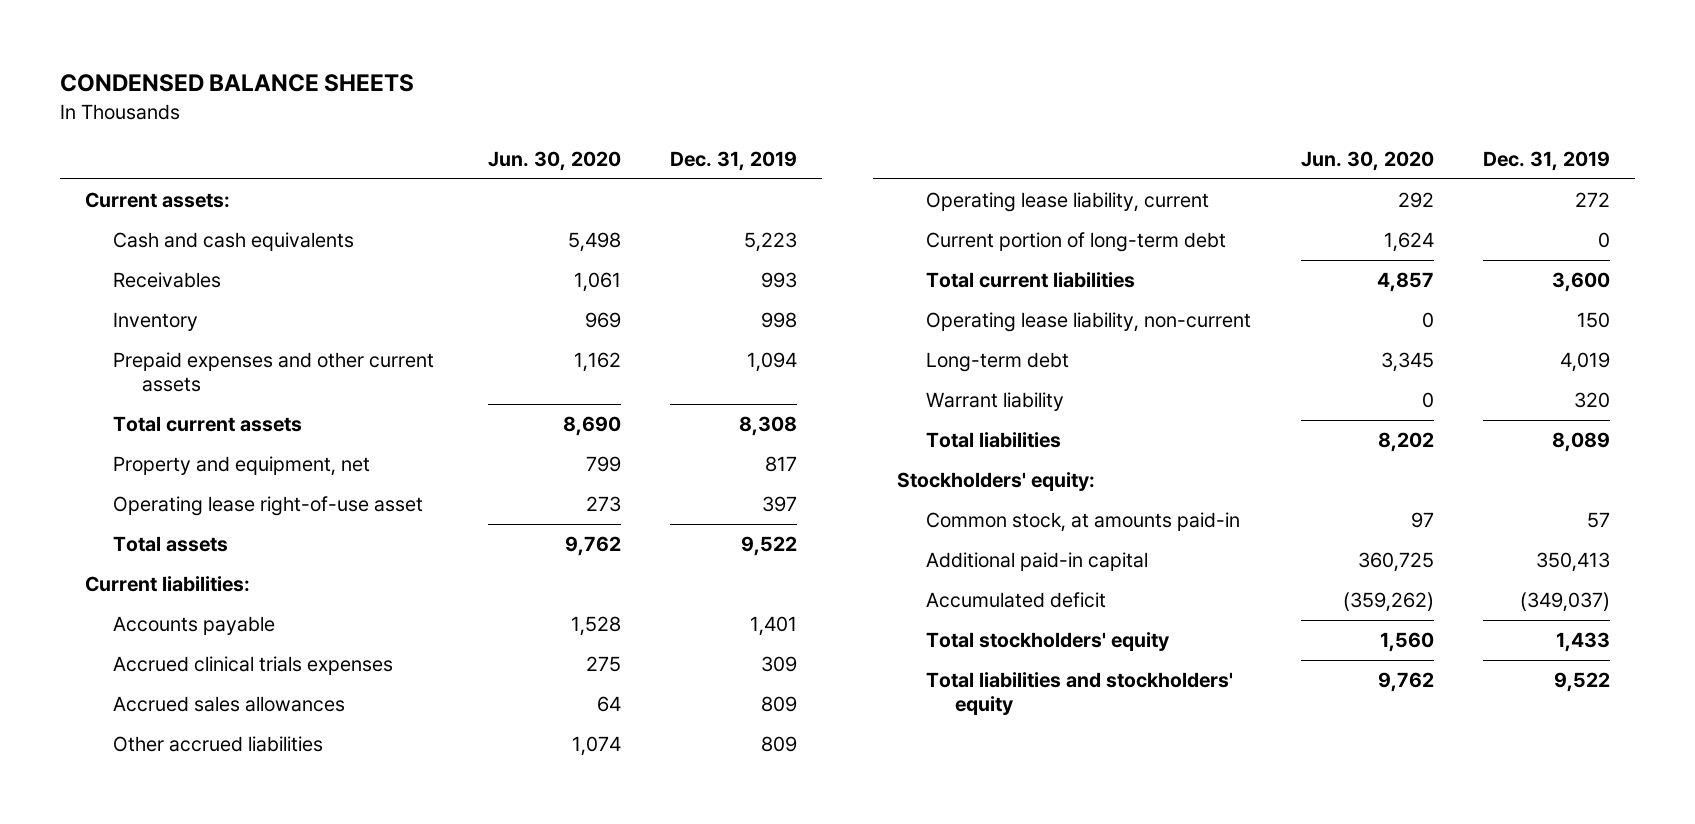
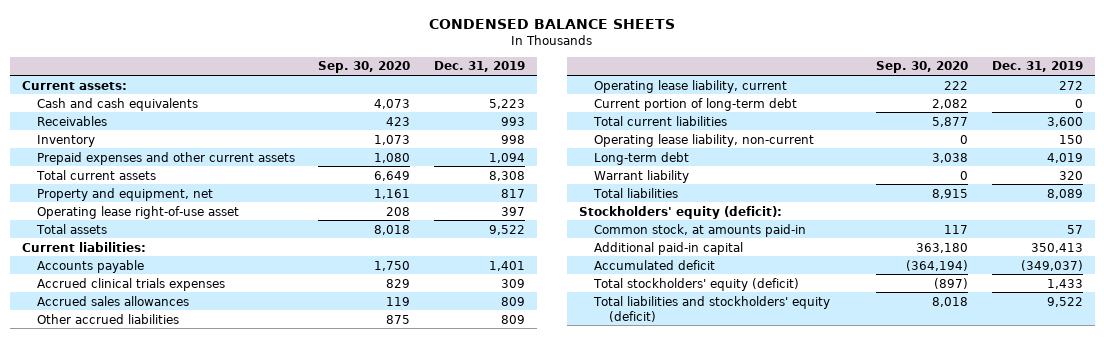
- | Jun. 30, 2020 | Dec. 31, 2019
+ | Sep. 30, 2020 | Dec. 31, 2019
- Stockholders' equity:
+ Stockholders' equity (deficit):
- Total stockholders' equity | 1,560 | 1,433
- Total liabilities and stockholders' equity | 9,762 | 9,522
+ Total stockholders' equity (deficit) | (897) | 1,433
+ Total liabilities and stockholders' equity (deficit) | 8,018 | 9,522

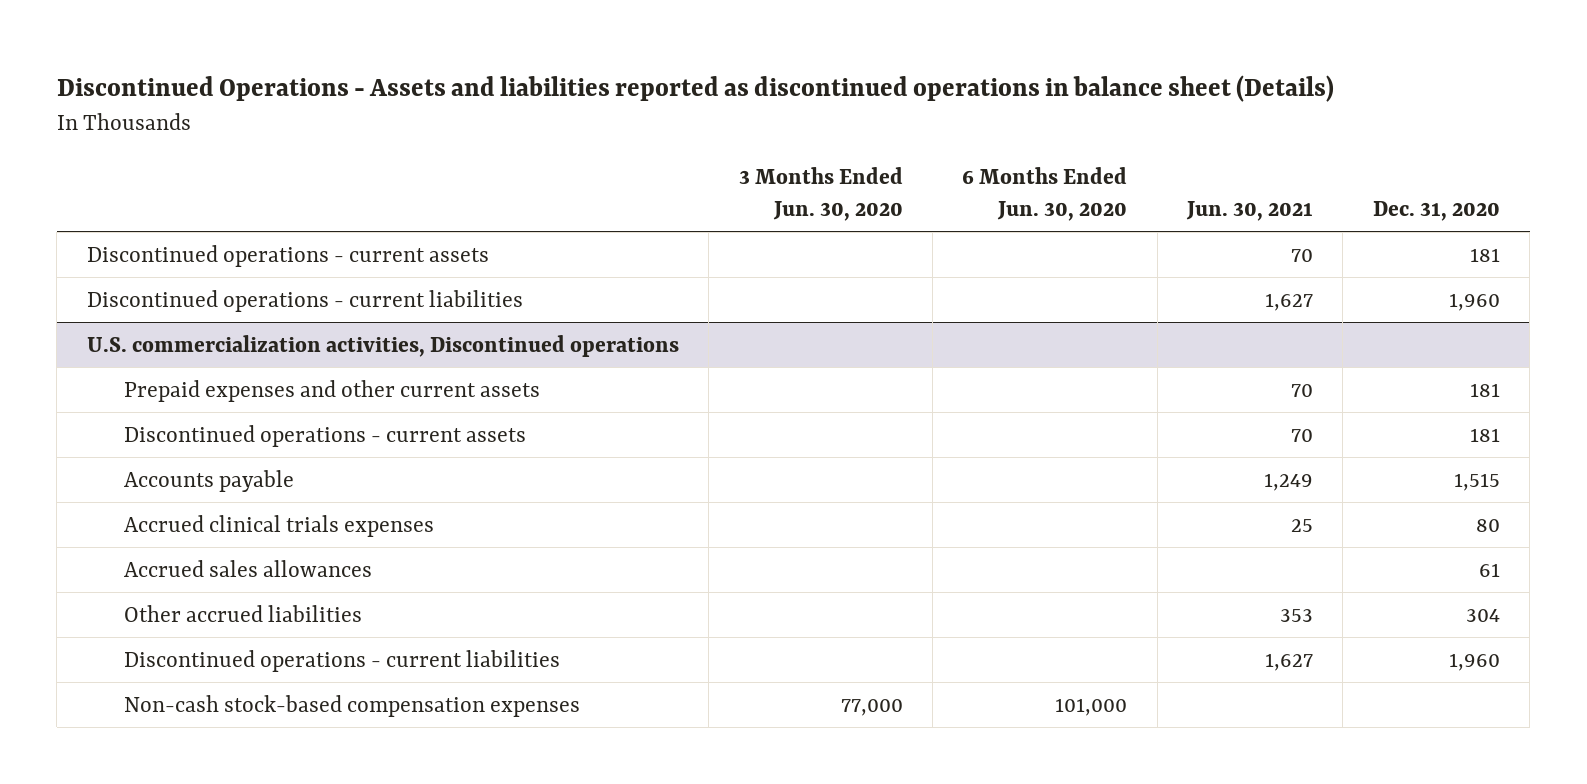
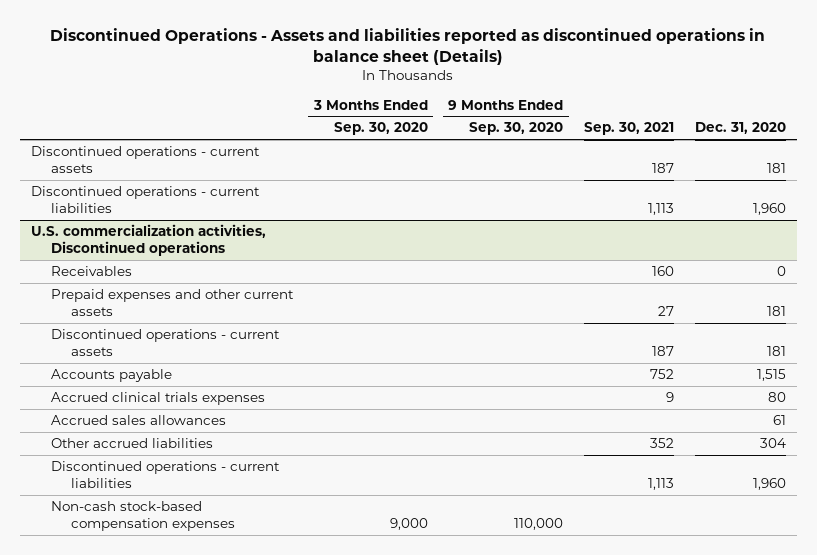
- | 3 Months Ended Jun. 30, 2020 | 6 Months Ended Jun. 30, 2020 | Jun. 30, 2021 | Dec. 31, 2020
+ | 3 Months Ended Sep. 30, 2020 | 9 Months Ended Sep. 30, 2020 | Sep. 30, 2021 | Dec. 31, 2020
@ U.S. commercialization activities, Discontinued operations
+ Receivables | | | 160 | 0

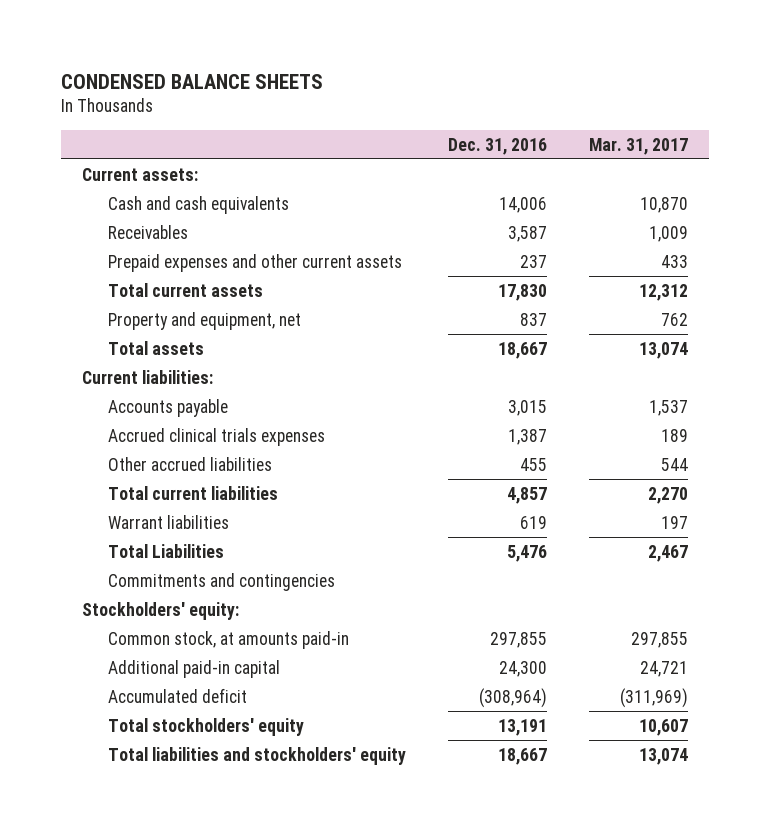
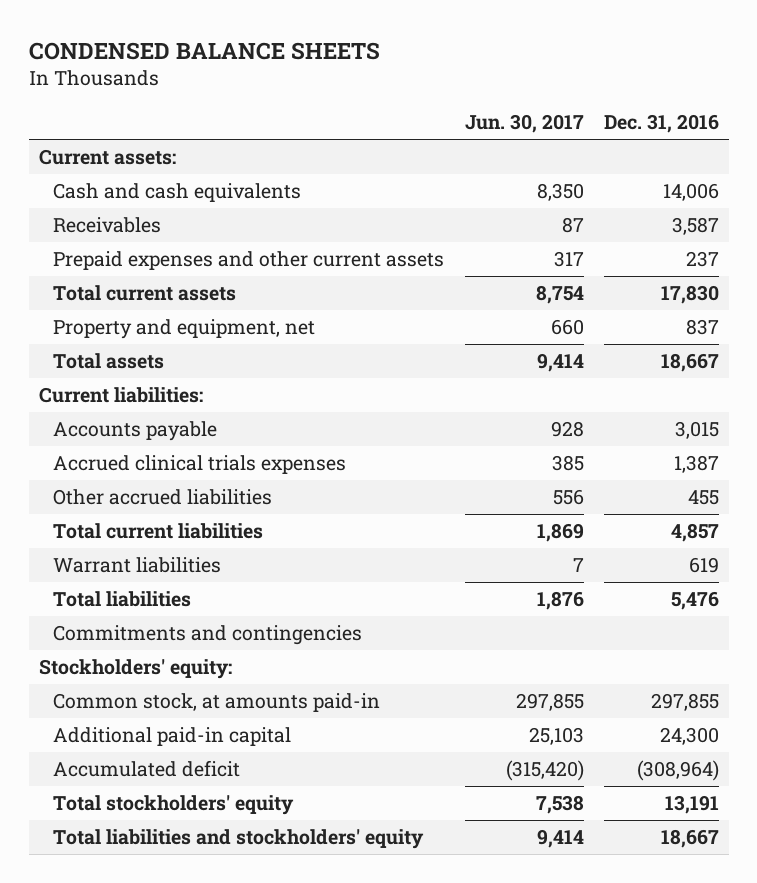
- | Dec. 31, 2016 | Mar. 31, 2017
+ | Jun. 30, 2017 | Dec. 31, 2016
- Total Liabilities | 5,476 | 2,467
+ Total liabilities | 1,876 | 5,476

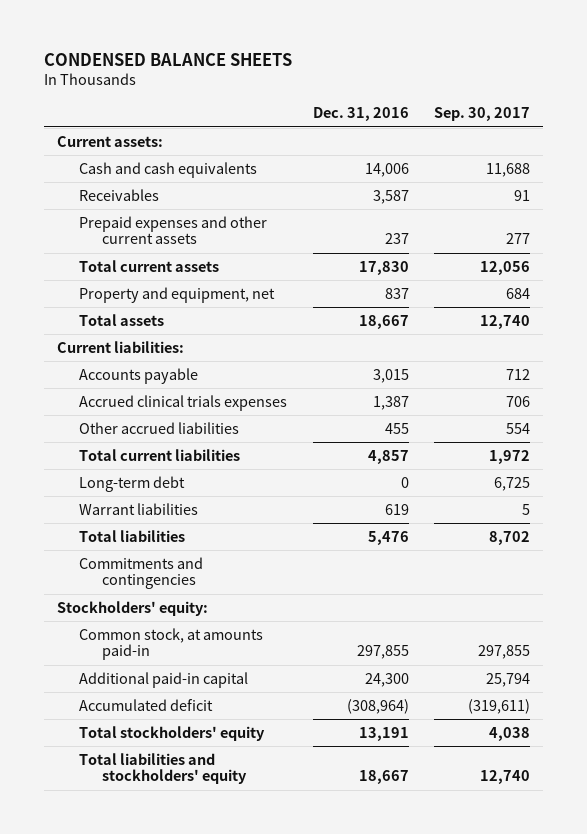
- | Jun. 30, 2017 | Dec. 31, 2016
+ | Dec. 31, 2016 | Sep. 30, 2017
+ Long-term debt | 0 | 6,725

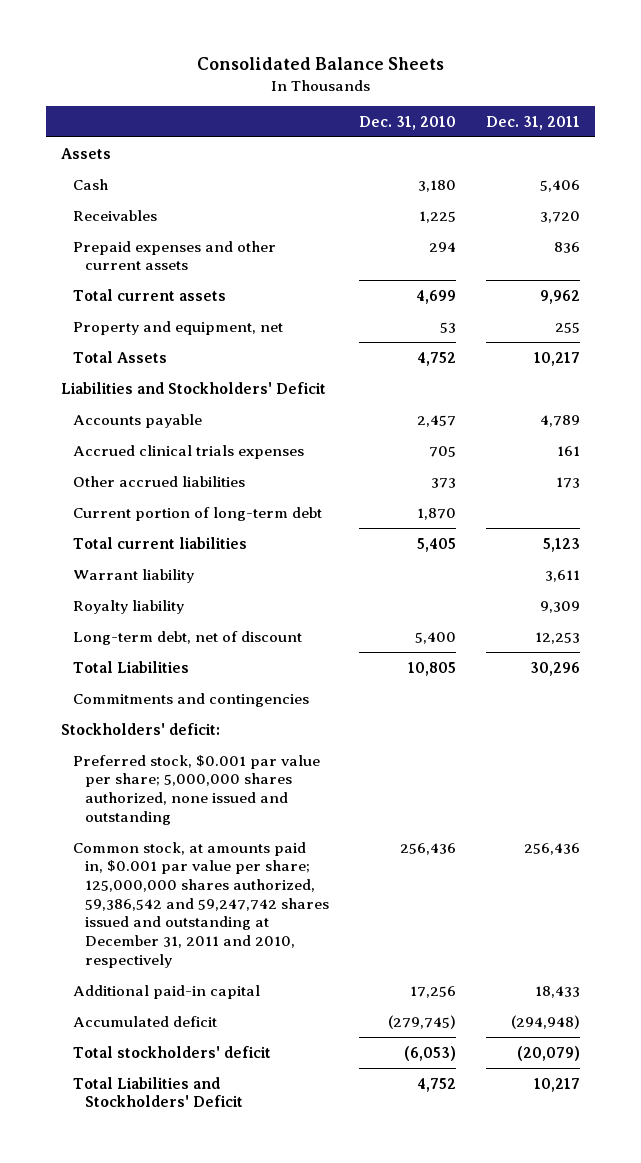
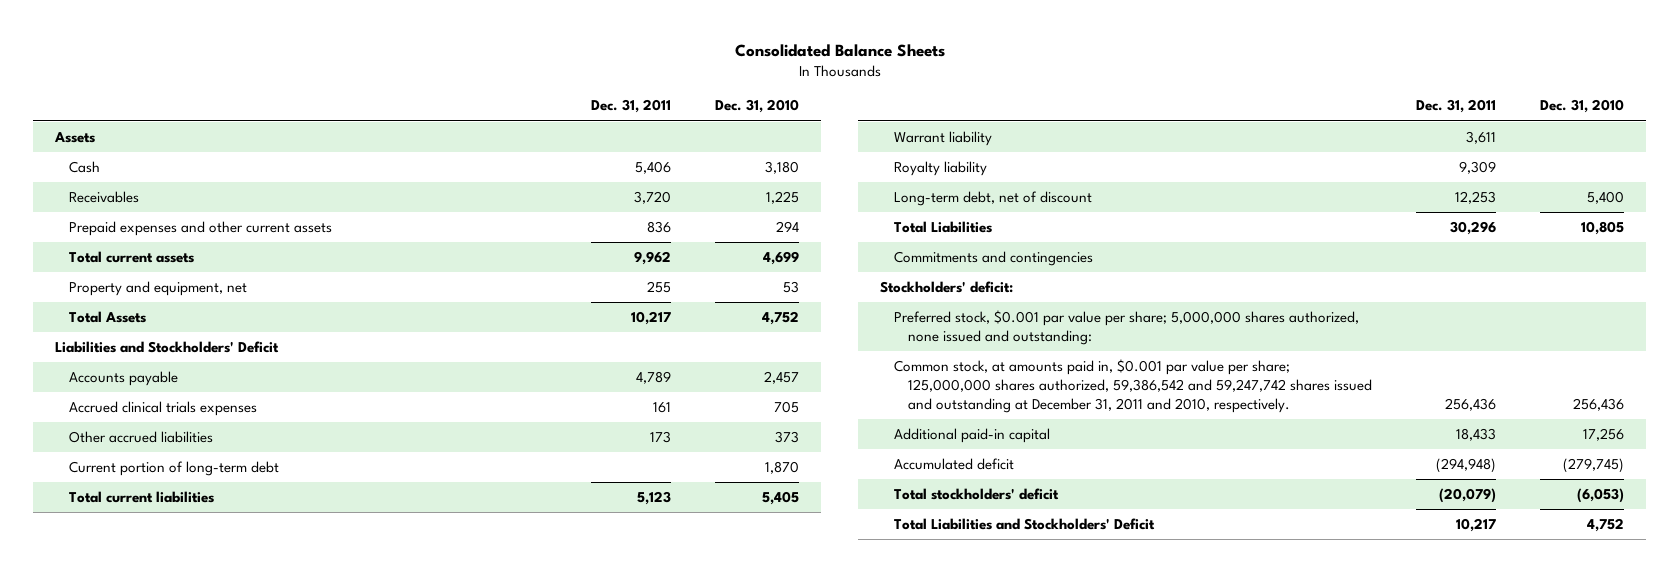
- | Dec. 31, 2010 | Dec. 31, 2011
+ | Dec. 31, 2011 | Dec. 31, 2010
- Preferred stock, $0.001 par value per share; 5,000,000 shares authorized, none issued and outstanding
- Common stock, at amounts paid in, $0.001 par value per share; 125,000,000 shares authorized, 59,386,542 and 59,247,742 shares issued and outstanding at December 31, 2011 and 2010, respectively | 256,436 | 256,436
+ Preferred stock, $0.001 par value per share; 5,000,000 shares authorized, none issued and outstanding:
+ Common stock, at amounts paid in, $0.001 par value per share; 125,000,000 shares authorized, 59,386,542 and 59,247,742 shares issued and outstanding at December 31, 2011 and 2010, respectively. | 256,436 | 256,436

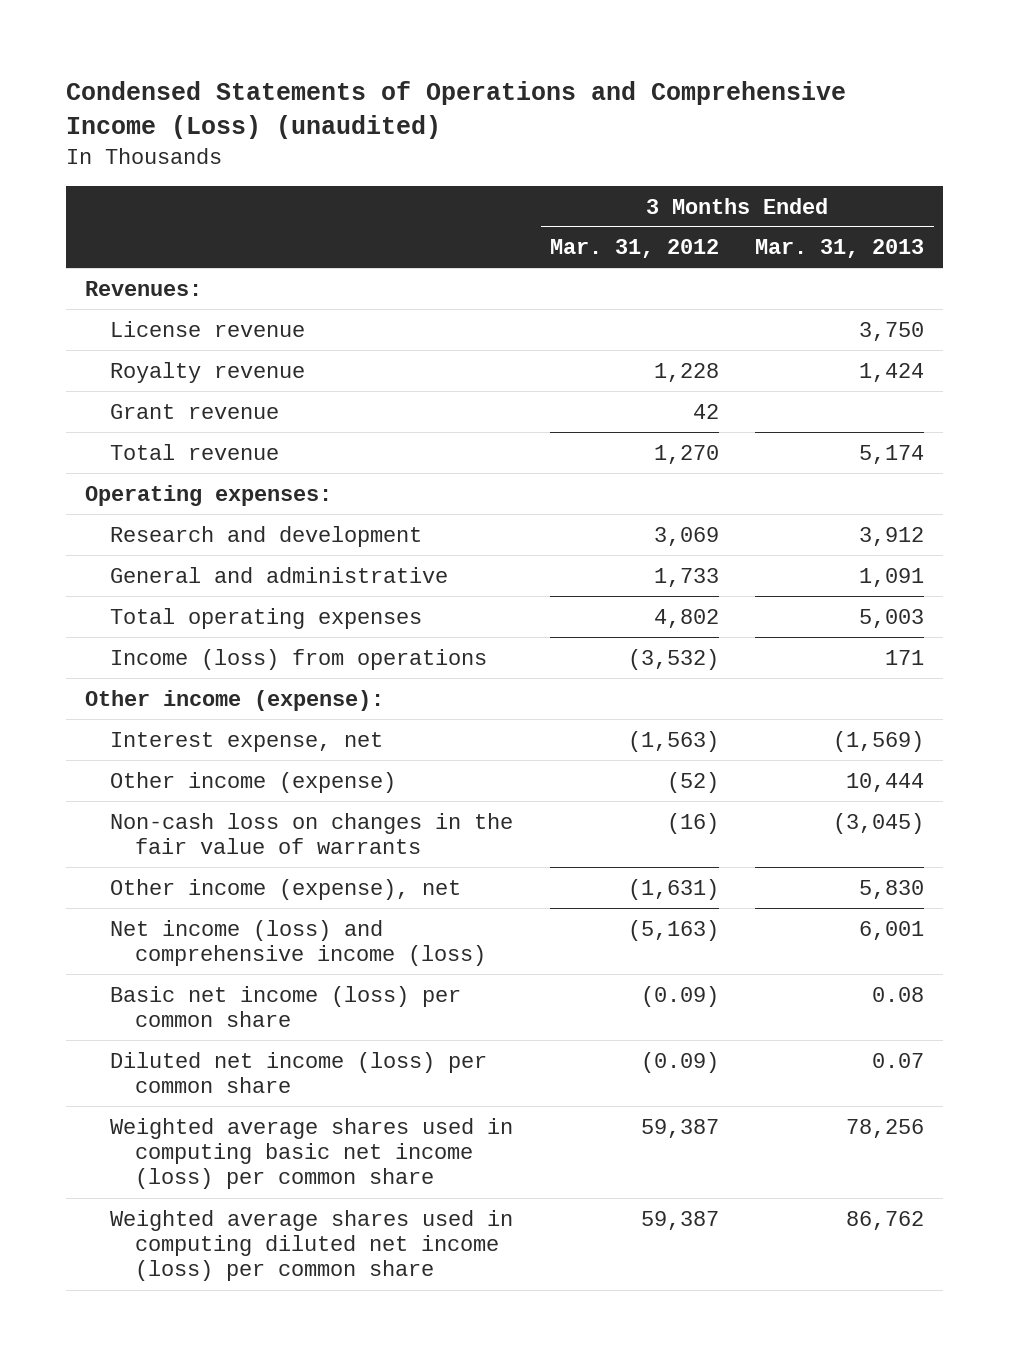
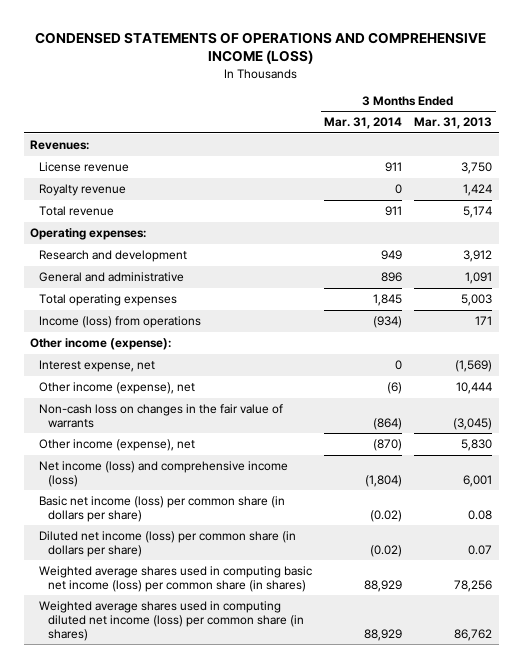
- Condensed Statements of Operations and Comprehensive Income (Loss) (unaudited)
+ CONDENSED STATEMENTS OF OPERATIONS AND COMPREHENSIVE INCOME (LOSS)
- | 3 Months Ended Mar. 31, 2012 | 3 Months Ended Mar. 31, 2013
+ | 3 Months Ended Mar. 31, 2014 | 3 Months Ended Mar. 31, 2013
- Grant revenue | 42 |
- Other income (expense) | (52) | 10,444
+ Other income (expense), net | (6) | 10,444
- Basic net income (loss) per common share | (0.09) | 0.08
- Diluted net income (loss) per common share | (0.09) | 0.07
- Weighted average shares used in computing basic net income (loss) per common share | 59,387 | 78,256
- Weighted average shares used in computing diluted net income (loss) per common share | 59,387 | 86,762
+ Basic net income (loss) per common share (in dollars per share) | (0.02) | 0.08
+ Diluted net income (loss) per common share (in dollars per share) | (0.02) | 0.07
+ Weighted average shares used in computing basic net income (loss) per common share (in shares) | 88,929 | 78,256
+ Weighted average shares used in computing diluted net income (loss) per common share (in shares) | 88,929 | 86,762

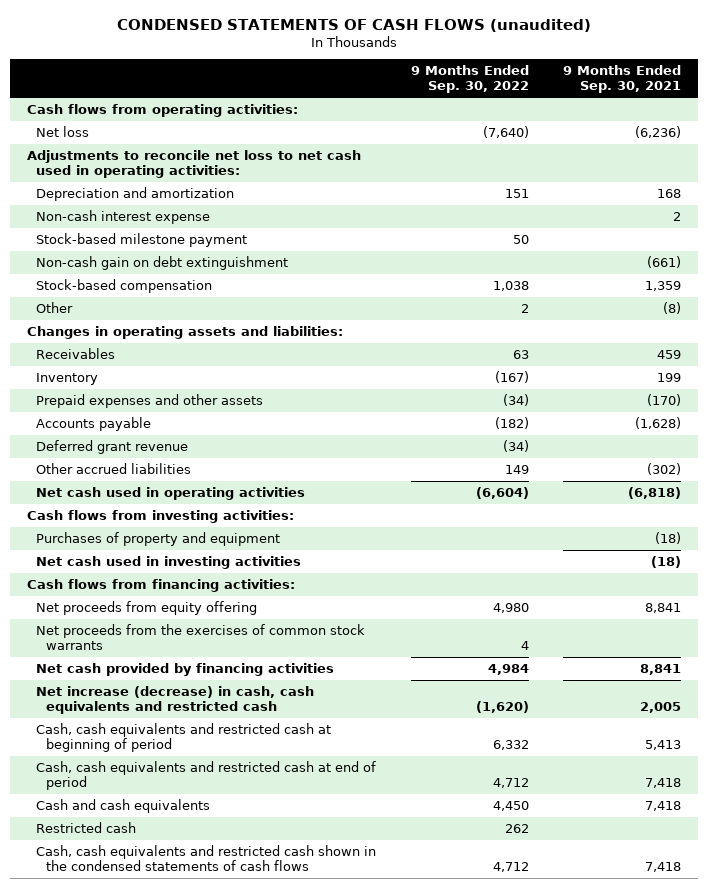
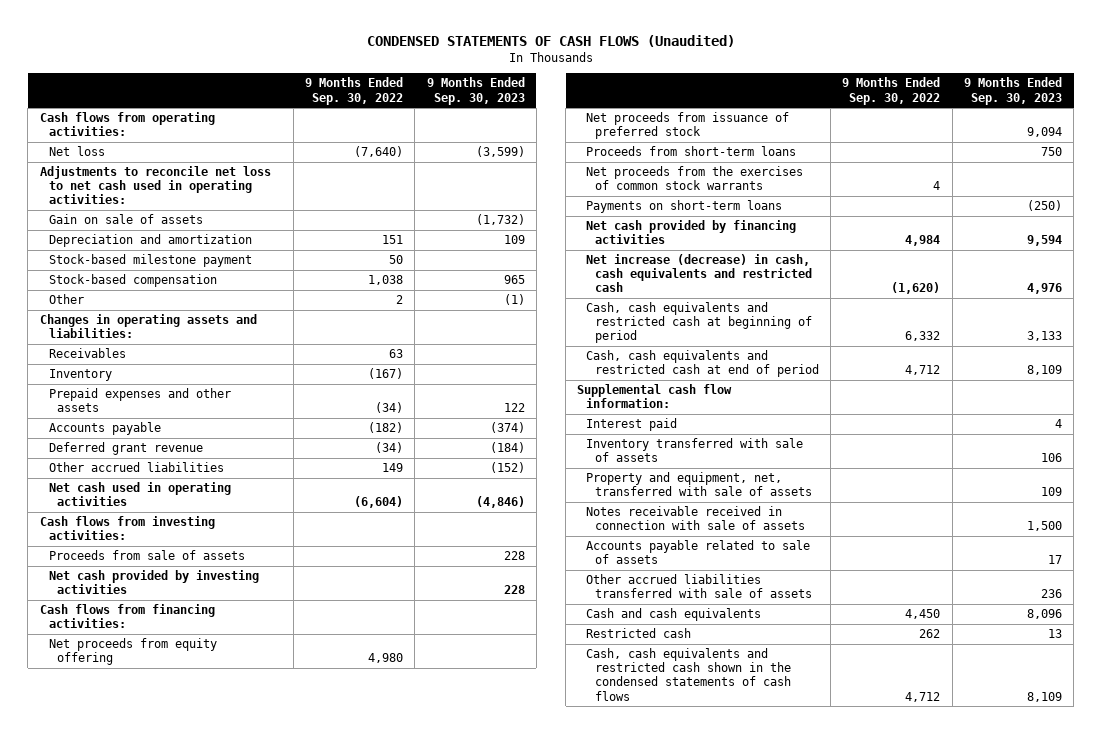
- CONDENSED STATEMENTS OF CASH FLOWS (unaudited)
+ CONDENSED STATEMENTS OF CASH FLOWS (Unaudited)
- | 9 Months Ended Sep. 30, 2022 | 9 Months Ended Sep. 30, 2021
+ | 9 Months Ended Sep. 30, 2022 | 9 Months Ended Sep. 30, 2023
+ Gain on sale of assets | | (1,732)
- Non-cash interest expense | | 2
- Non-cash gain on debt extinguishment | | (661)
- Purchases of property and equipment | | (18)
- Net cash used in investing activities | | (18)
+ Proceeds from sale of assets | | 228
+ Net cash provided by investing activities | | 228
+ Net proceeds from issuance of preferred stock | | 9,094
+ Proceeds from short-term loans | | 750
+ Payments on short-term loans | | (250)
+ Supplemental cash flow information:
+ Interest paid | | 4
+ Inventory transferred with sale of assets | | 106
+ Property and equipment, net, transferred with sale of assets | | 109
+ Notes receivable received in connection with sale of assets | | 1,500
+ Accounts payable related to sale of assets | | 17
+ Other accrued liabilities transferred with sale of assets | | 236

